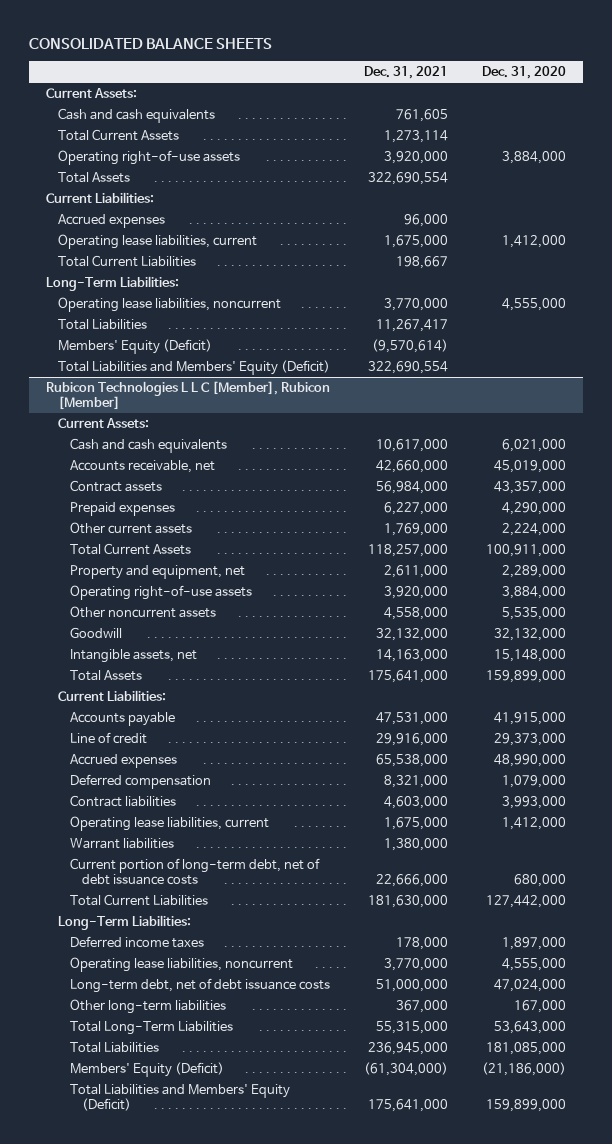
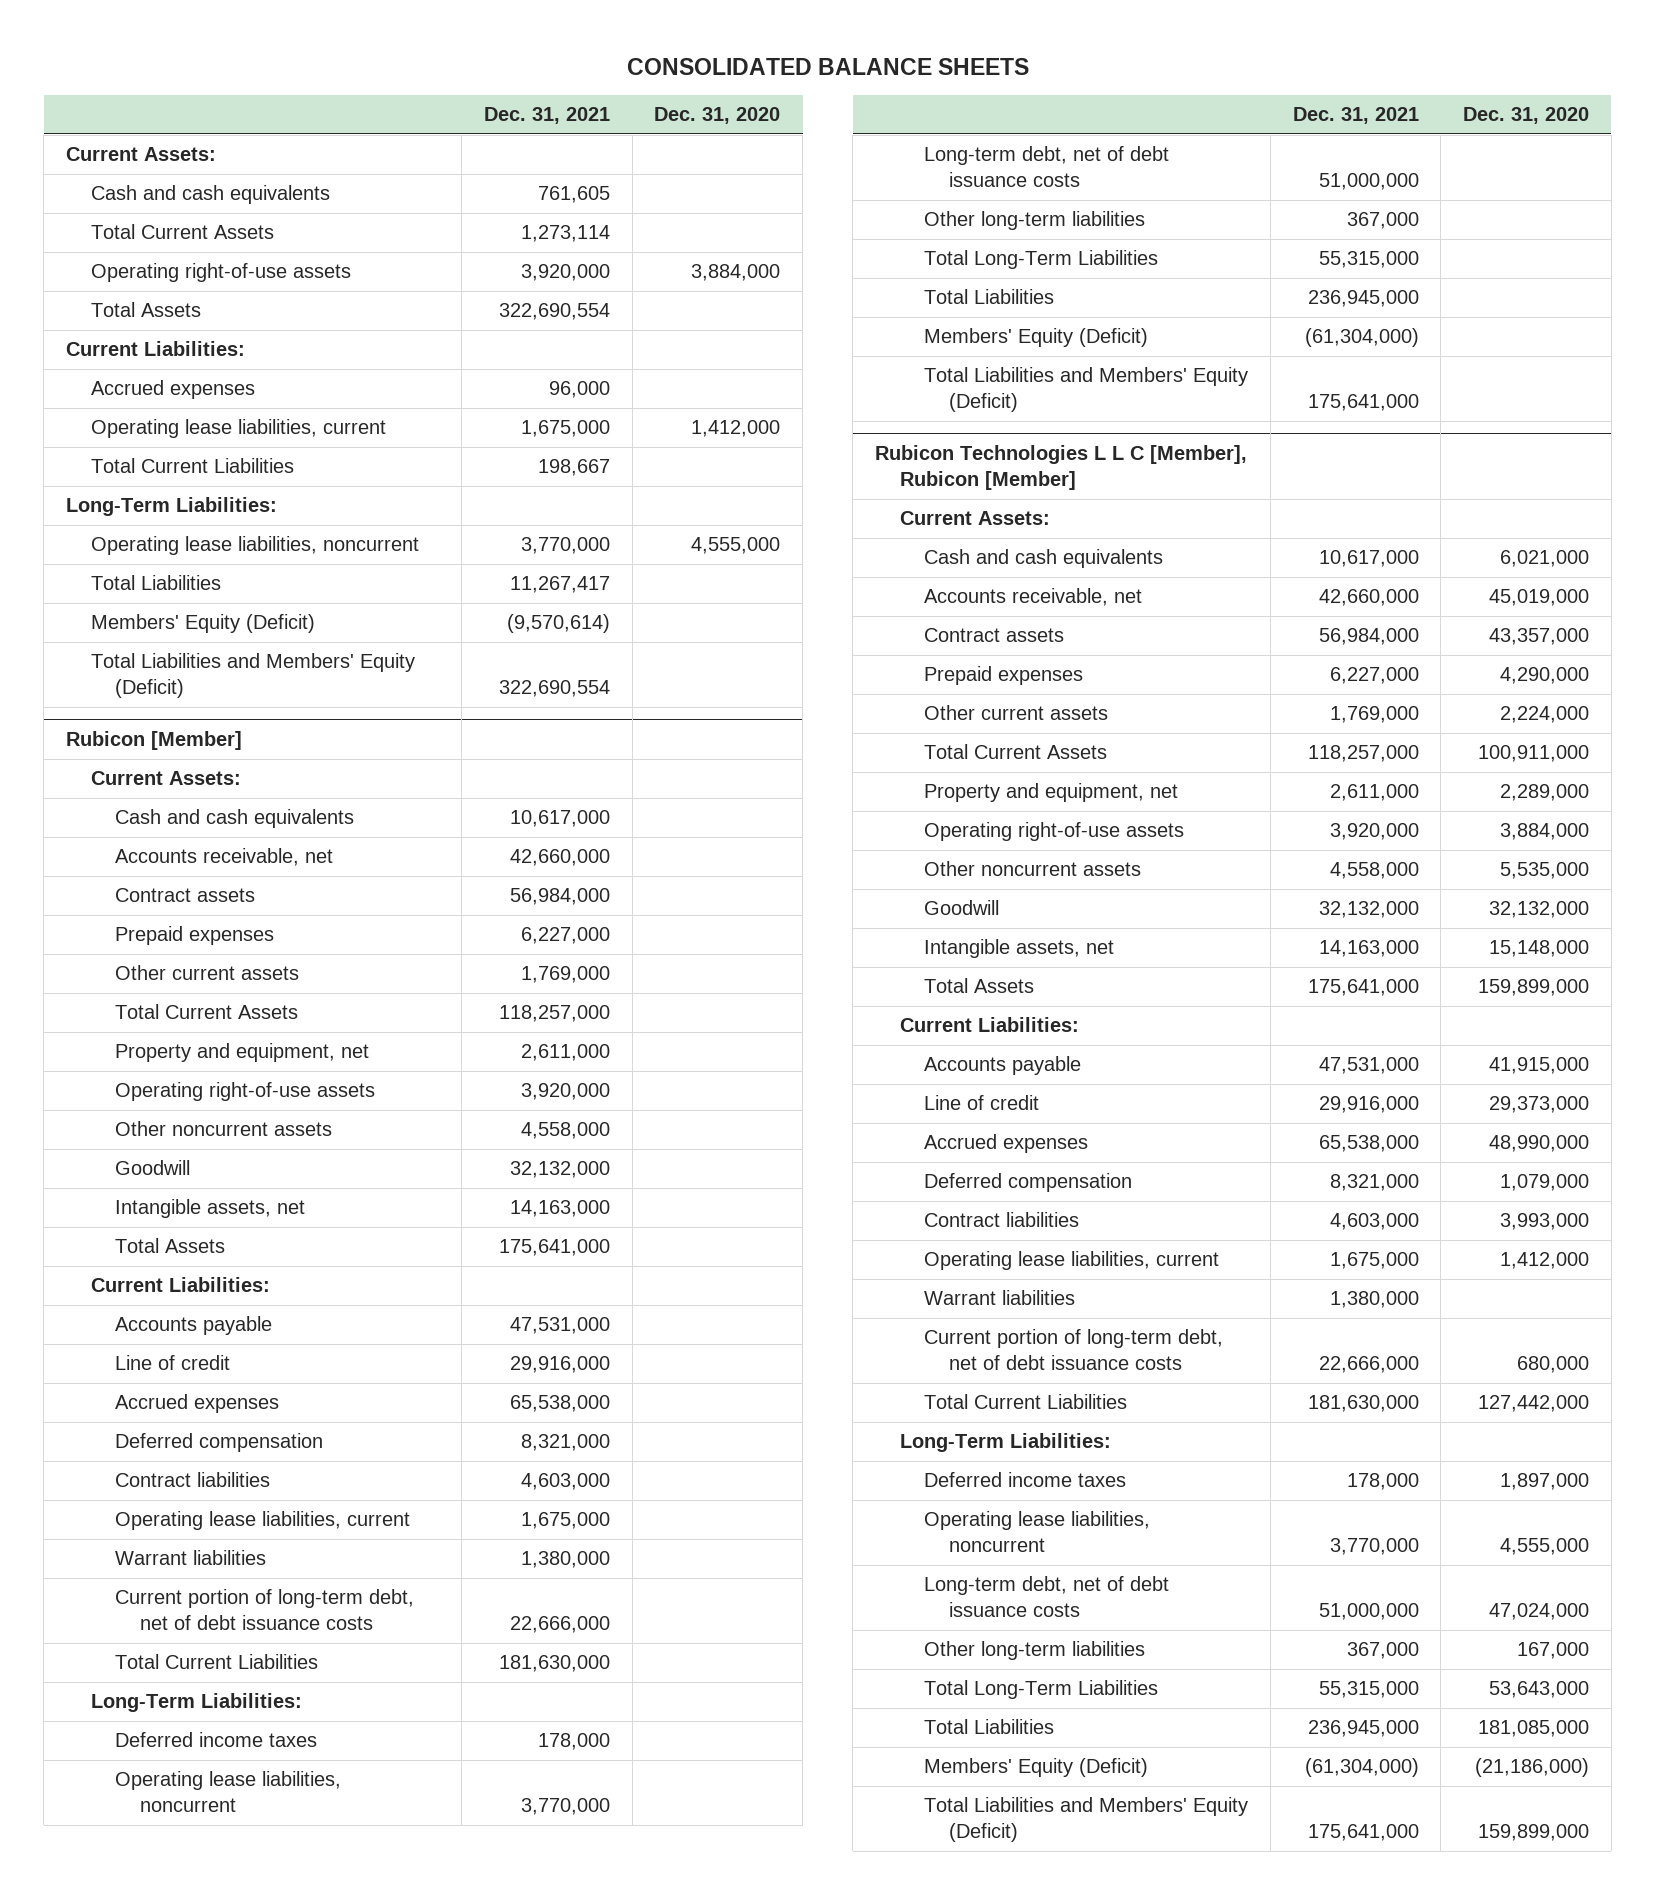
+ Rubicon [Member]
+ Current Assets:
+ Cash and cash equivalents | 10,617,000 |
+ Accounts receivable, net | 42,660,000 |
+ Contract assets | 56,984,000 |
+ Prepaid expenses | 6,227,000 |
+ Other current assets | 1,769,000 |
+ Total Current Assets | 118,257,000 |
+ Property and equipment, net | 2,611,000 |
+ Operating right-of-use assets | 3,920,000 |
+ Other noncurrent assets | 4,558,000 |
+ Goodwill | 32,132,000 |
+ Intangible assets, net | 14,163,000 |
+ Total Assets | 175,641,000 |
+ Current Liabilities:
+ Accounts payable | 47,531,000 |
+ Line of credit | 29,916,000 |
+ Accrued expenses | 65,538,000 |
+ Deferred compensation | 8,321,000 |
+ Contract liabilities | 4,603,000 |
+ Operating lease liabilities, current | 1,675,000 |
+ Warrant liabilities | 1,380,000 |
+ Current portion of long-term debt, net of debt issuance costs | 22,666,000 |
+ Total Current Liabilities | 181,630,000 |
+ Long-Term Liabilities:
+ Deferred income taxes | 178,000 |
+ Operating lease liabilities, noncurrent | 3,770,000 |
+ Long-term debt, net of debt issuance costs | 51,000,000 |
+ Other long-term liabilities | 367,000 |
+ Total Long-Term Liabilities | 55,315,000 |
+ Total Liabilities | 236,945,000 |
+ Members' Equity (Deficit) | (61,304,000) |
+ Total Liabilities and Members' Equity (Deficit) | 175,641,000 |

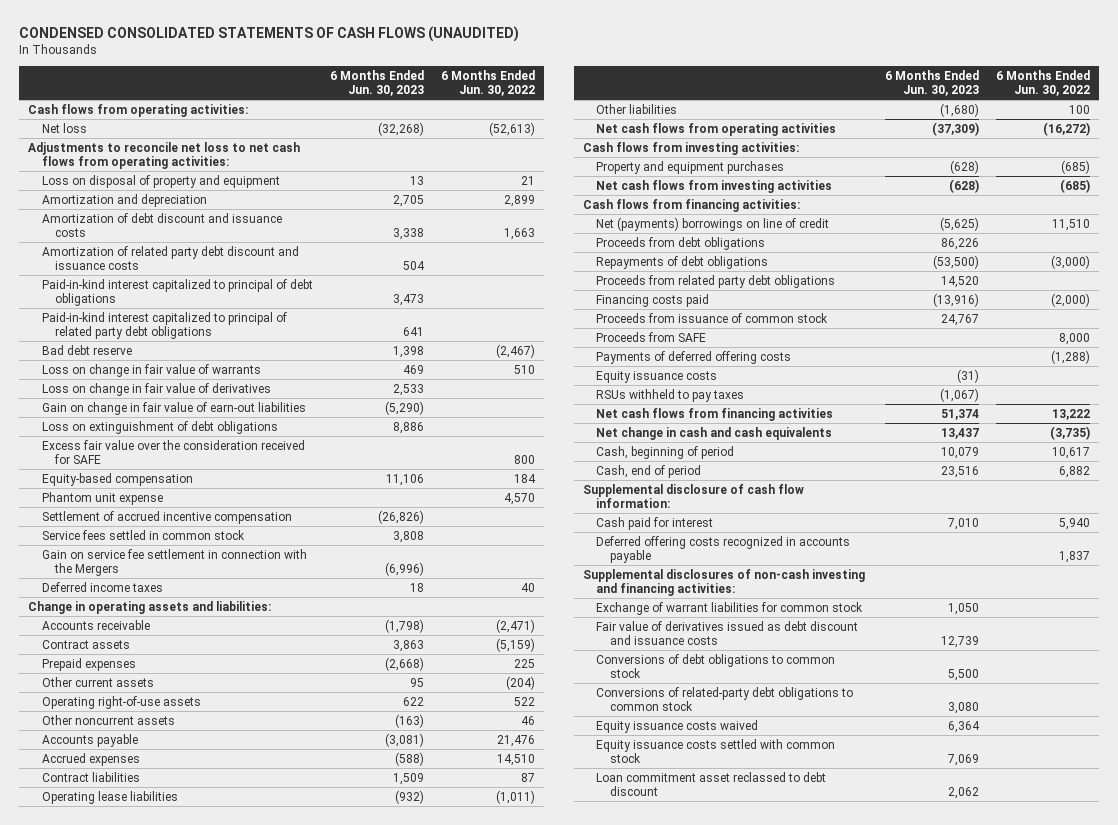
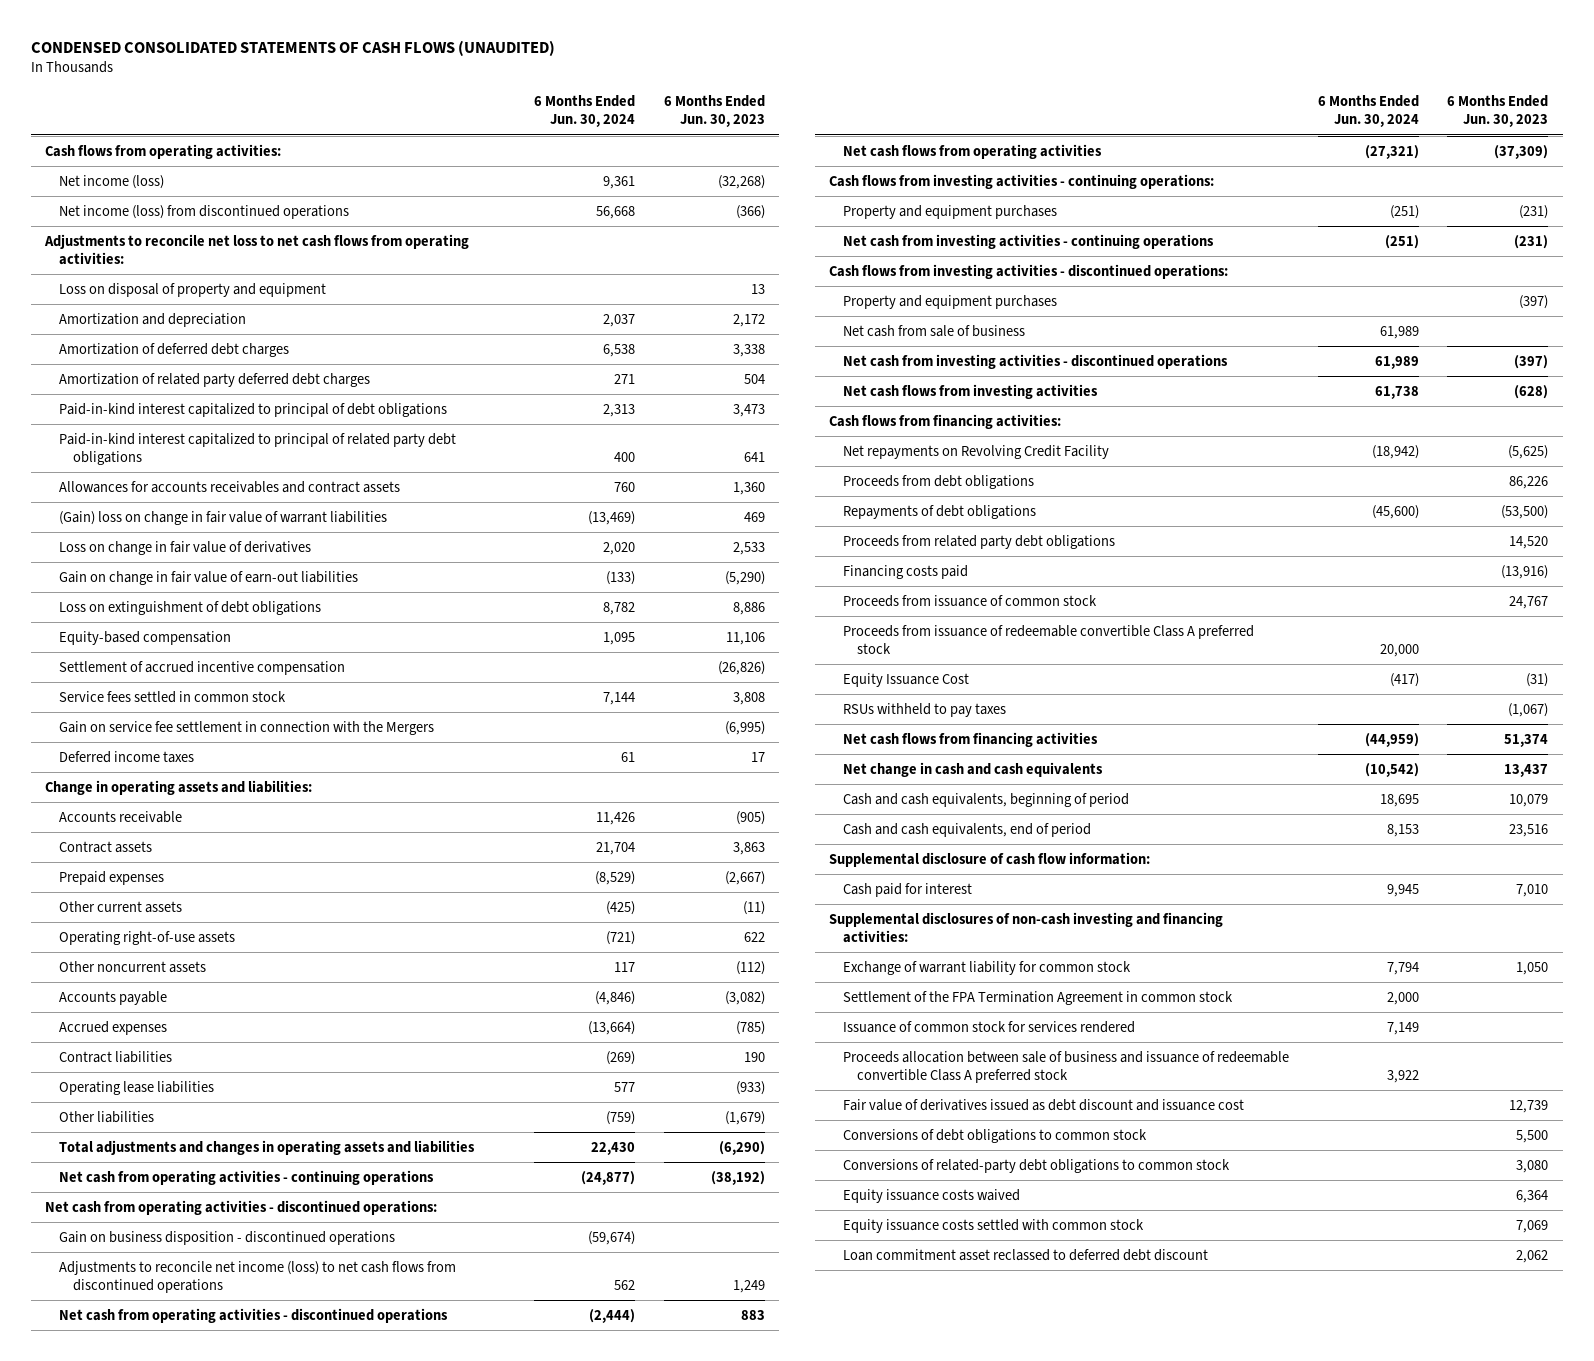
- | 6 Months Ended Jun. 30, 2023 | 6 Months Ended Jun. 30, 2022
+ | 6 Months Ended Jun. 30, 2024 | 6 Months Ended Jun. 30, 2023
- Net loss | (32,268) | (52,613)
+ Net income (loss) | 9,361 | (32,268)
+ Net income (loss) from discontinued operations | 56,668 | (366)
- Amortization and depreciation | 2,705 | 2,899
- Amortization of debt discount and issuance costs | 3,338 | 1,663
- Amortization of related party debt discount and issuance costs | 504 |
+ Amortization and depreciation | 2,037 | 2,172
+ Amortization of deferred debt charges | 6,538 | 3,338
+ Amortization of related party deferred debt charges | 271 | 504
- Bad debt reserve | 1,398 | (2,467)
- Loss on change in fair value of warrants | 469 | 510
+ Allowances for accounts receivables and contract assets | 760 | 1,360
+ (Gain) loss on change in fair value of warrant liabilities | (13,469) | 469
- Excess fair value over the consideration received for SAFE | | 800
- Phantom unit expense | | 4,570
- Gain on service fee settlement in connection with the Mergers | (6,996) |
- Deferred income taxes | 18 | 40
+ Gain on service fee settlement in connection with the Mergers | | (6,995)
+ Deferred income taxes | 61 | 17
- Accounts receivable | (1,798) | (2,471)
+ Accounts receivable | 11,426 | (905)
- Prepaid expenses | (2,668) | 225
- Other current assets | 95 | (204)
+ Prepaid expenses | (8,529) | (2,667)
+ Other current assets | (425) | (11)
- Other noncurrent assets | (163) | 46
- Accounts payable | (3,081) | 21,476
- Accrued expenses | (588) | 14,510
- Contract liabilities | 1,509 | 87
- Operating lease liabilities | (932) | (1,011)
- Other liabilities | (1,680) | 100
+ Other noncurrent assets | 117 | (112)
+ Accounts payable | (4,846) | (3,082)
+ Accrued expenses | (13,664) | (785)
+ Contract liabilities | (269) | 190
+ Operating lease liabilities | 577 | (933)
+ Other liabilities | (759) | (1,679)
+ Total adjustments and changes in operating assets and liabilities | 22,430 | (6,290)
+ Net cash from operating activities - continuing operations | (24,877) | (38,192)
+ Net cash from operating activities - discontinued operations:
+ Gain on business disposition - discontinued operations | (59,674) |
+ Adjustments to reconcile net income (loss) to net cash flows from discontinued operations | 562 | 1,249
+ Net cash from operating activities - discontinued operations | (2,444) | 883
- Cash flows from investing activities:
- Property and equipment purchases | (628) | (685)
+ Cash flows from investing activities - continuing operations:
+ Property and equipment purchases | (251) | (231)
+ Net cash from investing activities - continuing operations | (251) | (231)
+ Cash flows from investing activities - discontinued operations:
+ Property and equipment purchases | | (397)
+ Net cash from sale of business | 61,989 |
+ Net cash from investing activities - discontinued operations | 61,989 | (397)
- Net (payments) borrowings on line of credit | (5,625) | 11,510
+ Net repayments on Revolving Credit Facility | (18,942) | (5,625)
- Proceeds from SAFE | | 8,000
- Payments of deferred offering costs | | (1,288)
- Equity issuance costs | (31) |
+ Proceeds from issuance of redeemable convertible Class A preferred stock | 20,000 |
+ Equity Issuance Cost | (417) | (31)
- Cash, beginning of period | 10,079 | 10,617
- Cash, end of period | 23,516 | 6,882
+ Cash and cash equivalents, beginning of period | 18,695 | 10,079
+ Cash and cash equivalents, end of period | 8,153 | 23,516
- Deferred offering costs recognized in accounts payable | | 1,837
- Exchange of warrant liabilities for common stock | 1,050 |
- Fair value of derivatives issued as debt discount and issuance costs | 12,739 |
+ Exchange of warrant liability for common stock | 7,794 | 1,050
+ Settlement of the FPA Termination Agreement in common stock | 2,000 |
+ Issuance of common stock for services rendered | 7,149 |
+ Proceeds allocation between sale of business and issuance of redeemable convertible Class A preferred stock | 3,922 |
+ Fair value of derivatives issued as debt discount and issuance cost | | 12,739
- Loan commitment asset reclassed to debt discount | 2,062 |
+ Loan commitment asset reclassed to deferred debt discount | | 2,062

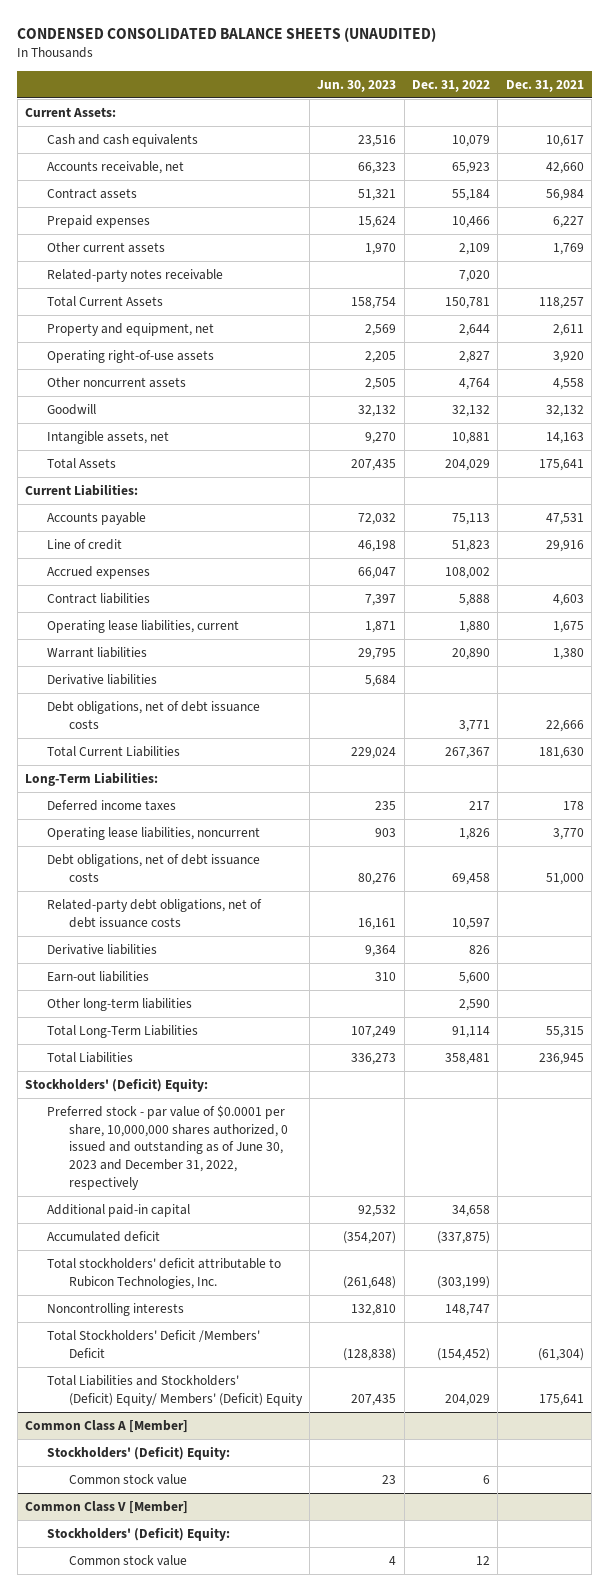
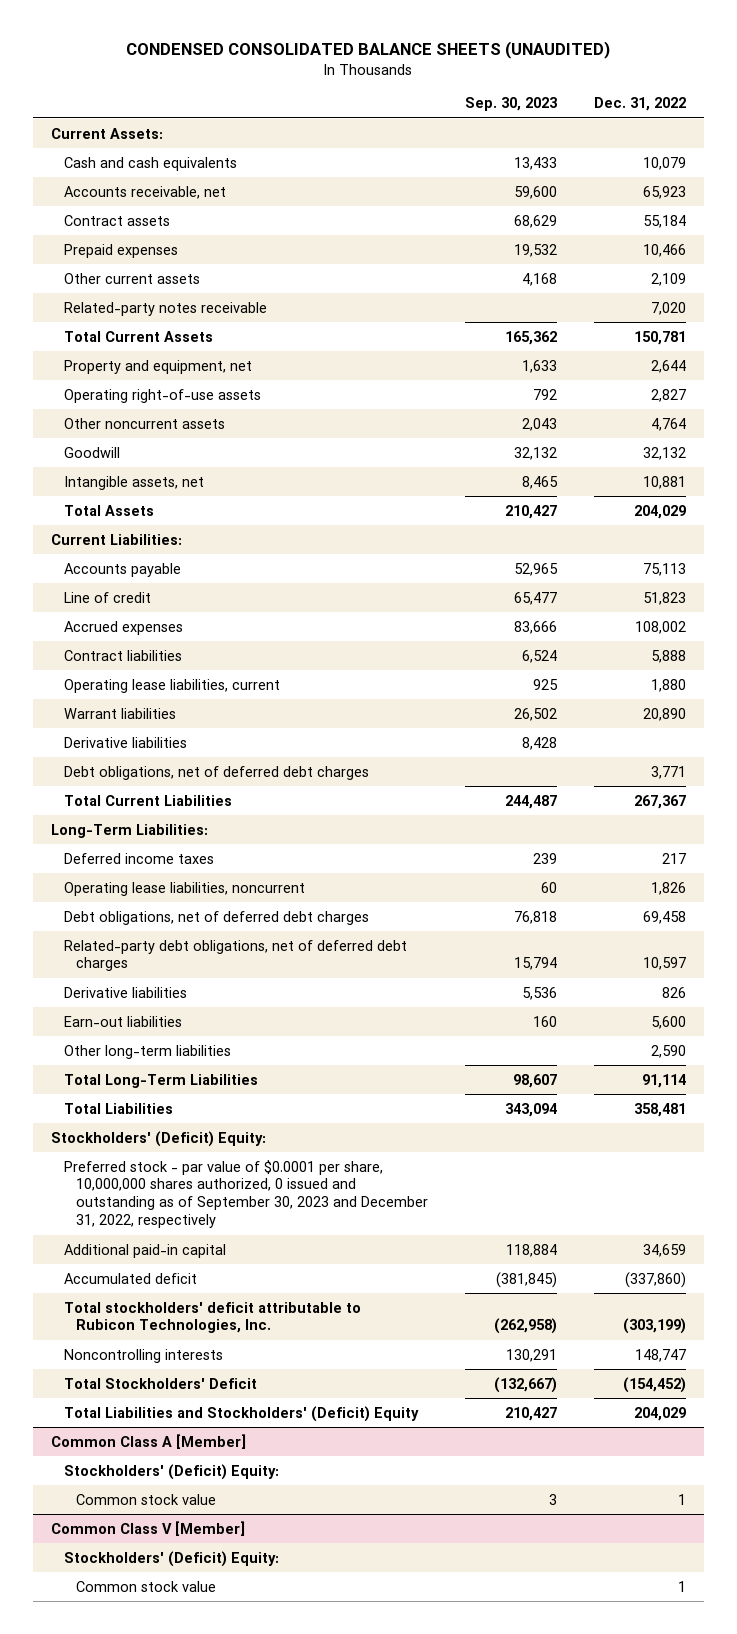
- | Jun. 30, 2023 | Dec. 31, 2022 | Dec. 31, 2021
+ | Sep. 30, 2023 | Dec. 31, 2022
- Debt obligations, net of debt issuance costs | | 3,771 | 22,666
+ Debt obligations, net of deferred debt charges | | 3,771
- Debt obligations, net of debt issuance costs | 80,276 | 69,458 | 51,000
- Related-party debt obligations, net of debt issuance costs | 16,161 | 10,597 |
+ Debt obligations, net of deferred debt charges | 76,818 | 69,458
+ Related-party debt obligations, net of deferred debt charges | 15,794 | 10,597
- Preferred stock - par value of $0.0001 per share, 10,000,000 shares authorized, 0 issued and outstanding as of June 30, 2023 and December 31, 2022, respectively
- Additional paid-in capital | 92,532 | 34,658 |
- Accumulated deficit | (354,207) | (337,875) |
+ Preferred stock - par value of $0.0001 per share, 10,000,000 shares authorized, 0 issued and outstanding as of September 30, 2023 and December 31, 2022, respectively
+ Additional paid-in capital | 118,884 | 34,659
+ Accumulated deficit | (381,845) | (337,860)
- Total Stockholders' Deficit /Members' Deficit | (128,838) | (154,452) | (61,304)
- Total Liabilities and Stockholders' (Deficit) Equity/ Members' (Deficit) Equity | 207,435 | 204,029 | 175,641
+ Total Stockholders' Deficit | (132,667) | (154,452)
+ Total Liabilities and Stockholders' (Deficit) Equity | 210,427 | 204,029
@ Common Class A [Member]
- Common stock value | 23 | 6 |
+ Common stock value | 3 | 1
@ Common Class V [Member]
- Common stock value | 4 | 12 |
+ Common stock value | | 1

